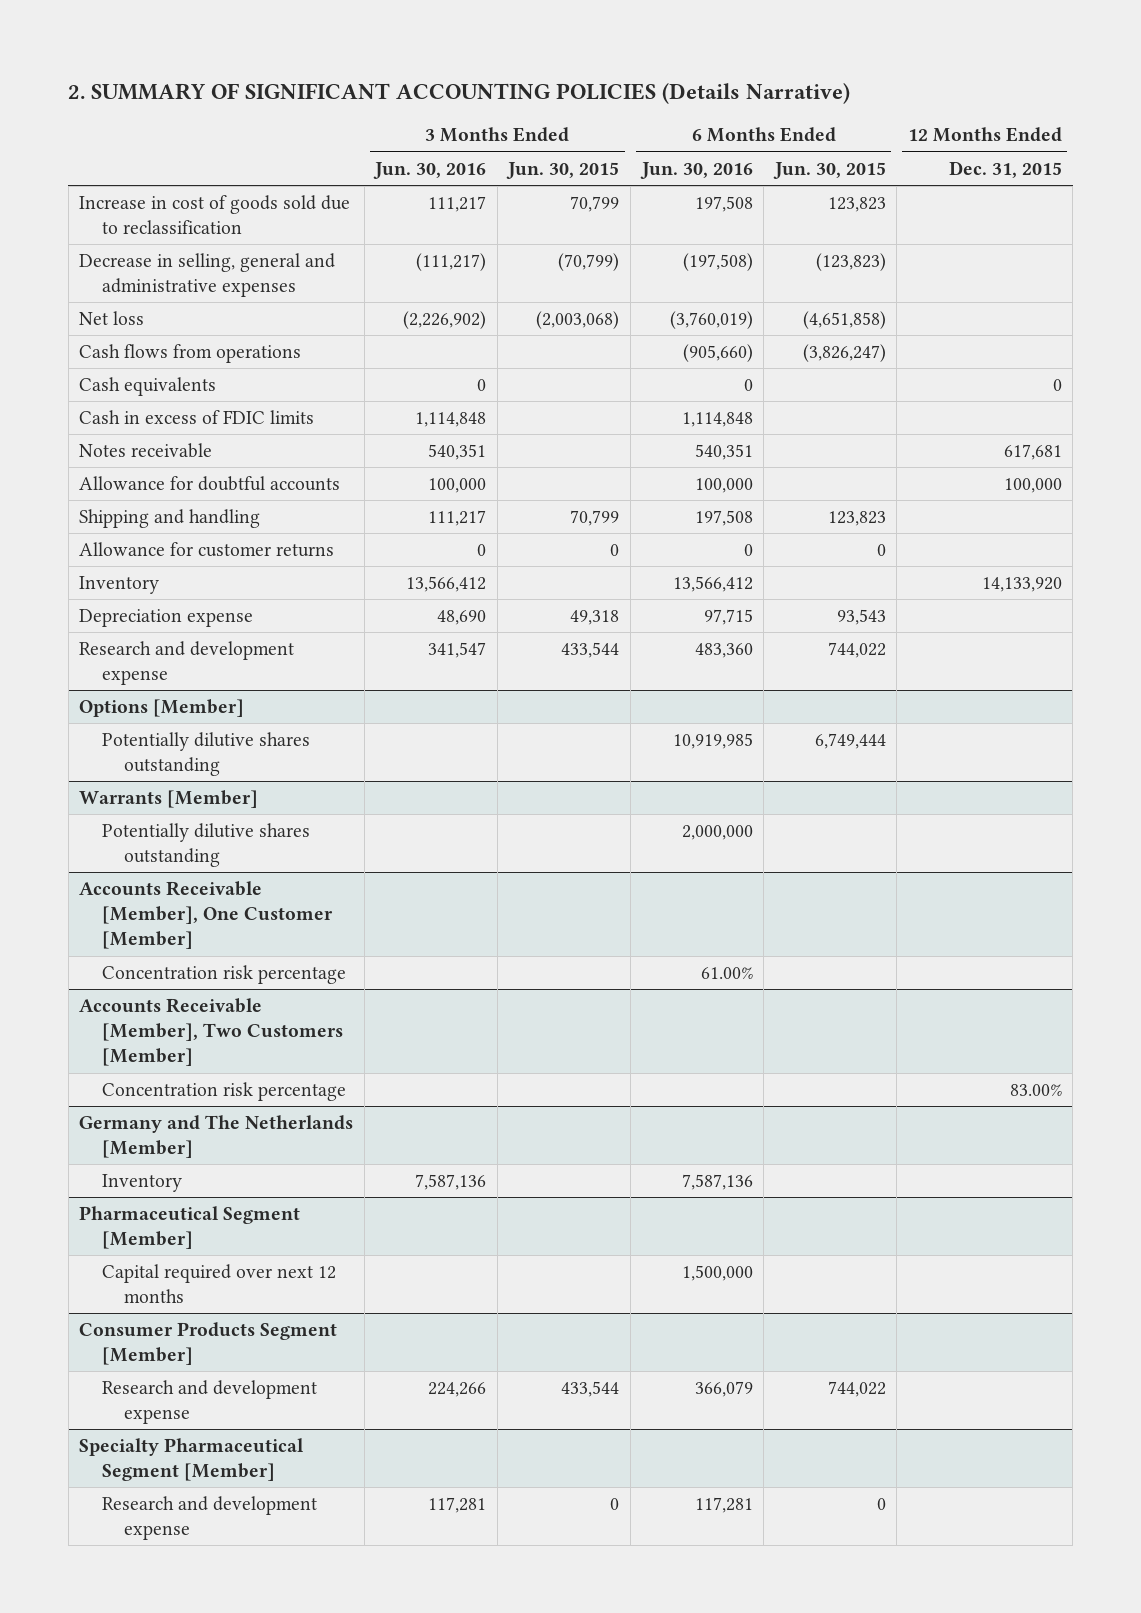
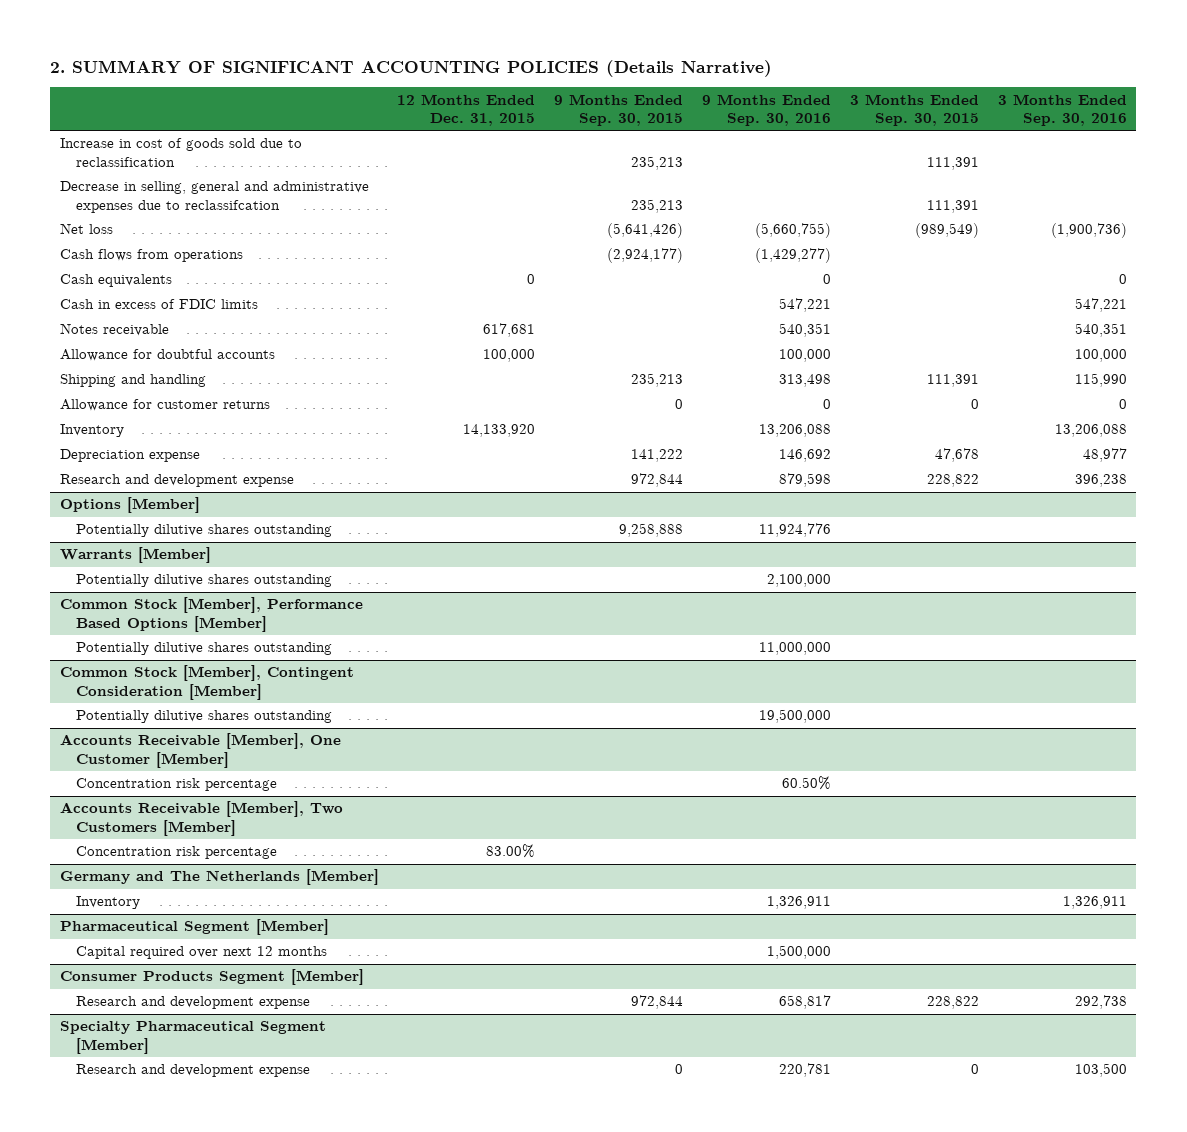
- | 3 Months Ended Jun. 30, 2016 | 3 Months Ended Jun. 30, 2015 | 6 Months Ended Jun. 30, 2016 | 6 Months Ended Jun. 30, 2015 | 12 Months Ended Dec. 31, 2015
+ | 12 Months Ended Dec. 31, 2015 | 9 Months Ended Sep. 30, 2015 | 9 Months Ended Sep. 30, 2016 | 3 Months Ended Sep. 30, 2015 | 3 Months Ended Sep. 30, 2016
- Decrease in selling, general and administrative expenses | (111,217) | (70,799) | (197,508) | (123,823) |
+ Decrease in selling, general and administrative expenses due to reclassifcation | | 235,213 | | 111,391 |
+ Common Stock [Member], Performance Based Options [Member]
+ Potentially dilutive shares outstanding | | | 11,000,000 | |
+ Common Stock [Member], Contingent Consideration [Member]
+ Potentially dilutive shares outstanding | | | 19,500,000 | |

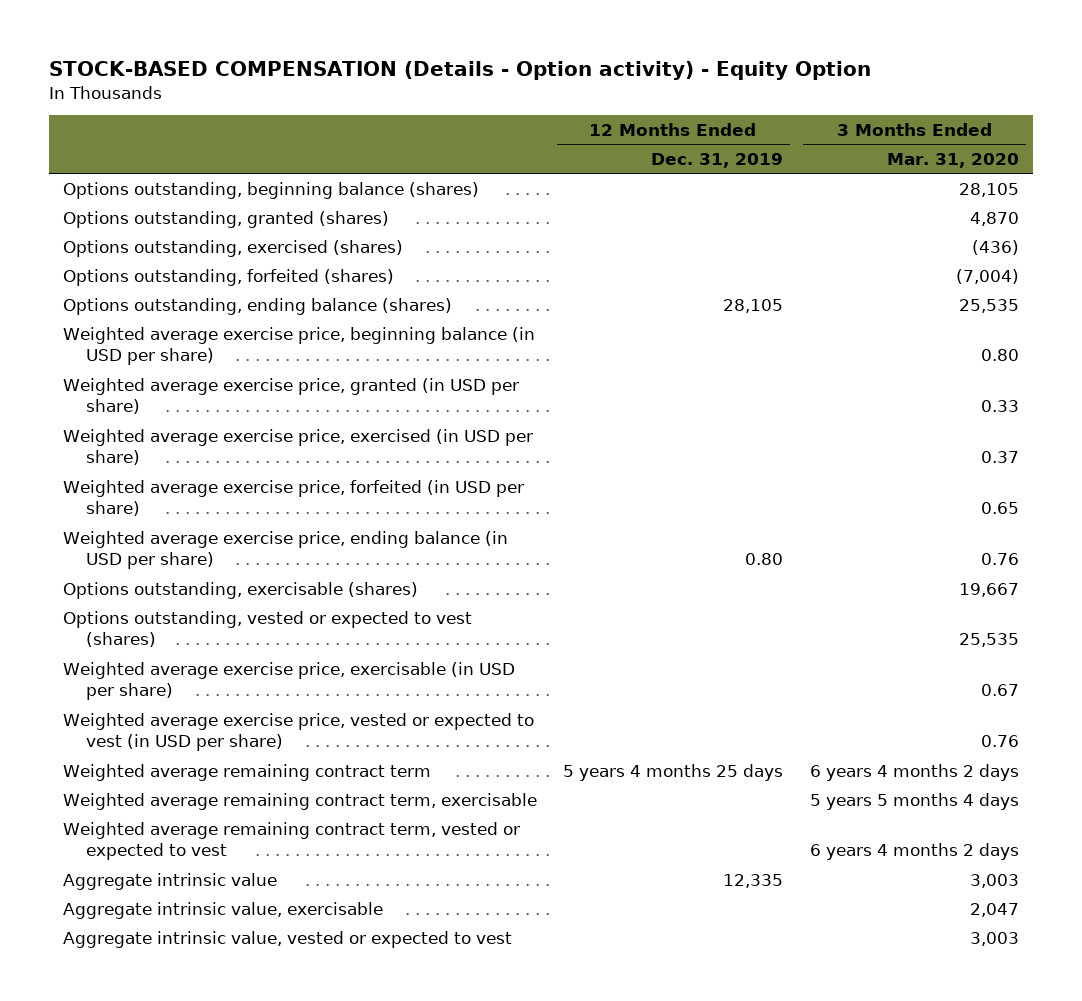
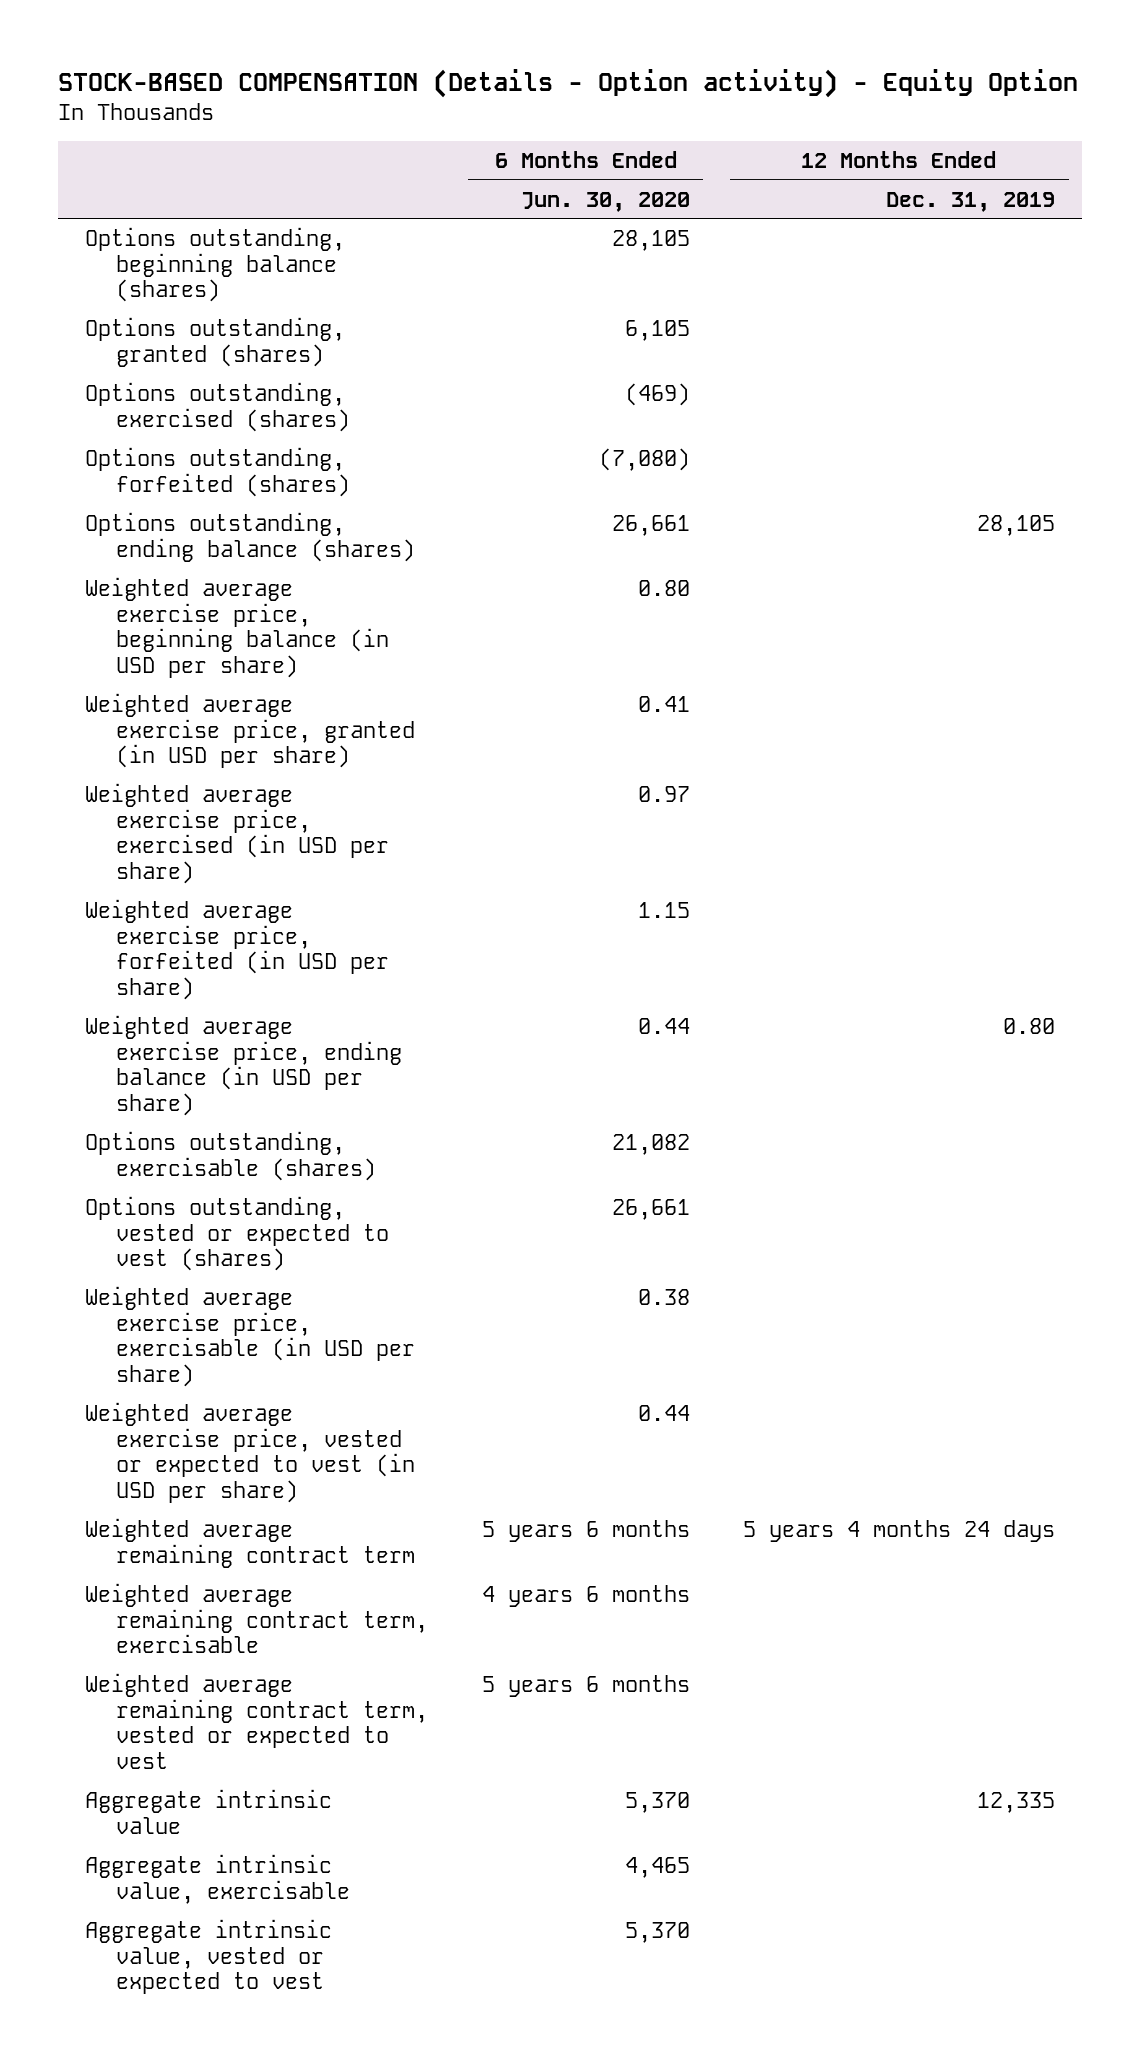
- | 12 Months Ended Dec. 31, 2019 | 3 Months Ended Mar. 31, 2020
+ | 6 Months Ended Jun. 30, 2020 | 12 Months Ended Dec. 31, 2019
- Weighted average remaining contract term | 5 years 4 months 25 days | 6 years 4 months 2 days
+ Weighted average remaining contract term | 5 years 6 months | 5 years 4 months 24 days

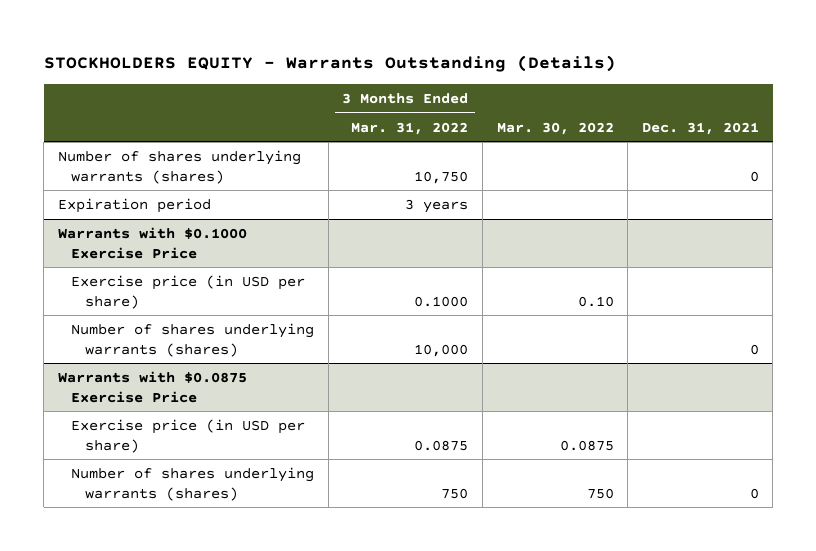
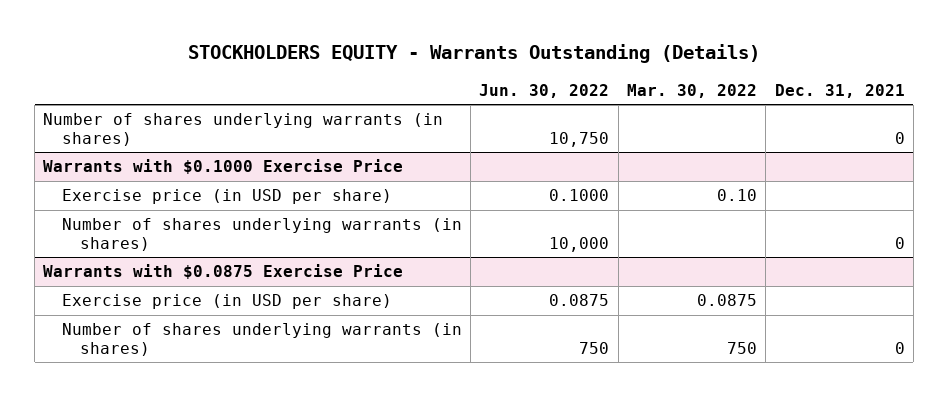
- | 3 Months Ended Mar. 31, 2022 | Mar. 30, 2022 | Dec. 31, 2021
+ | Jun. 30, 2022 | Mar. 30, 2022 | Dec. 31, 2021
- Number of shares underlying warrants (shares) | 10,750 | | 0
- Expiration period | 3 years | |
+ Number of shares underlying warrants (in shares) | 10,750 | | 0
@ Warrants with $0.1000 Exercise Price
- Number of shares underlying warrants (shares) | 10,000 | | 0
+ Number of shares underlying warrants (in shares) | 10,000 | | 0
@ Warrants with $0.0875 Exercise Price
- Number of shares underlying warrants (shares) | 750 | 750 | 0
+ Number of shares underlying warrants (in shares) | 750 | 750 | 0

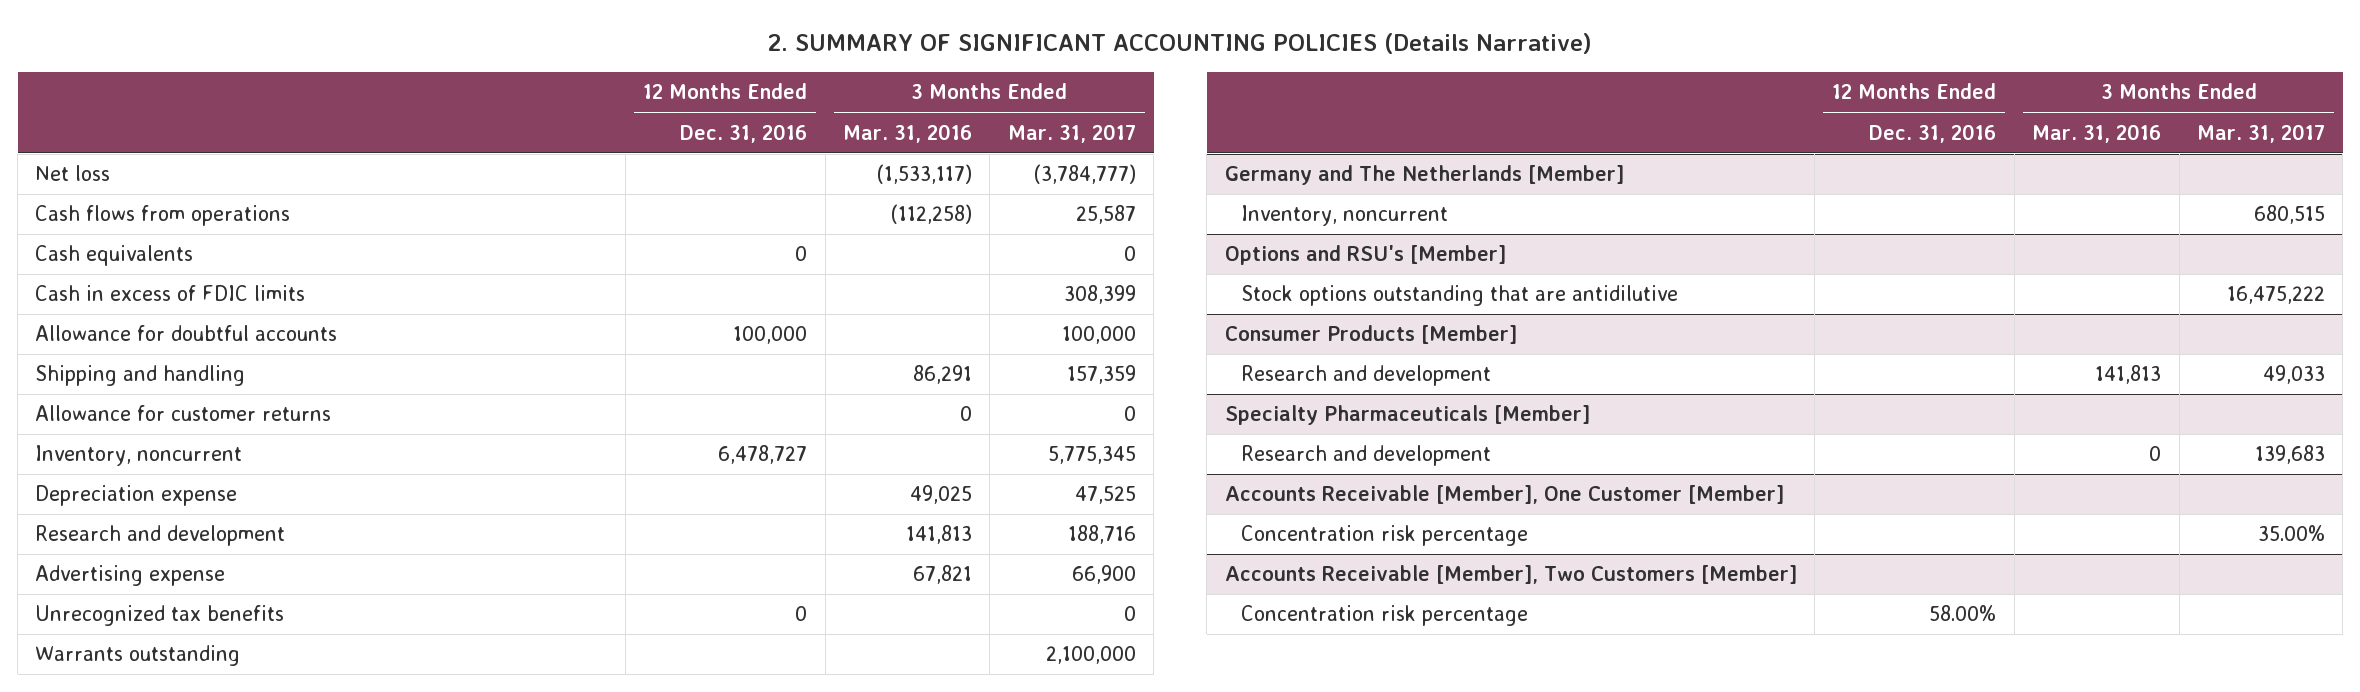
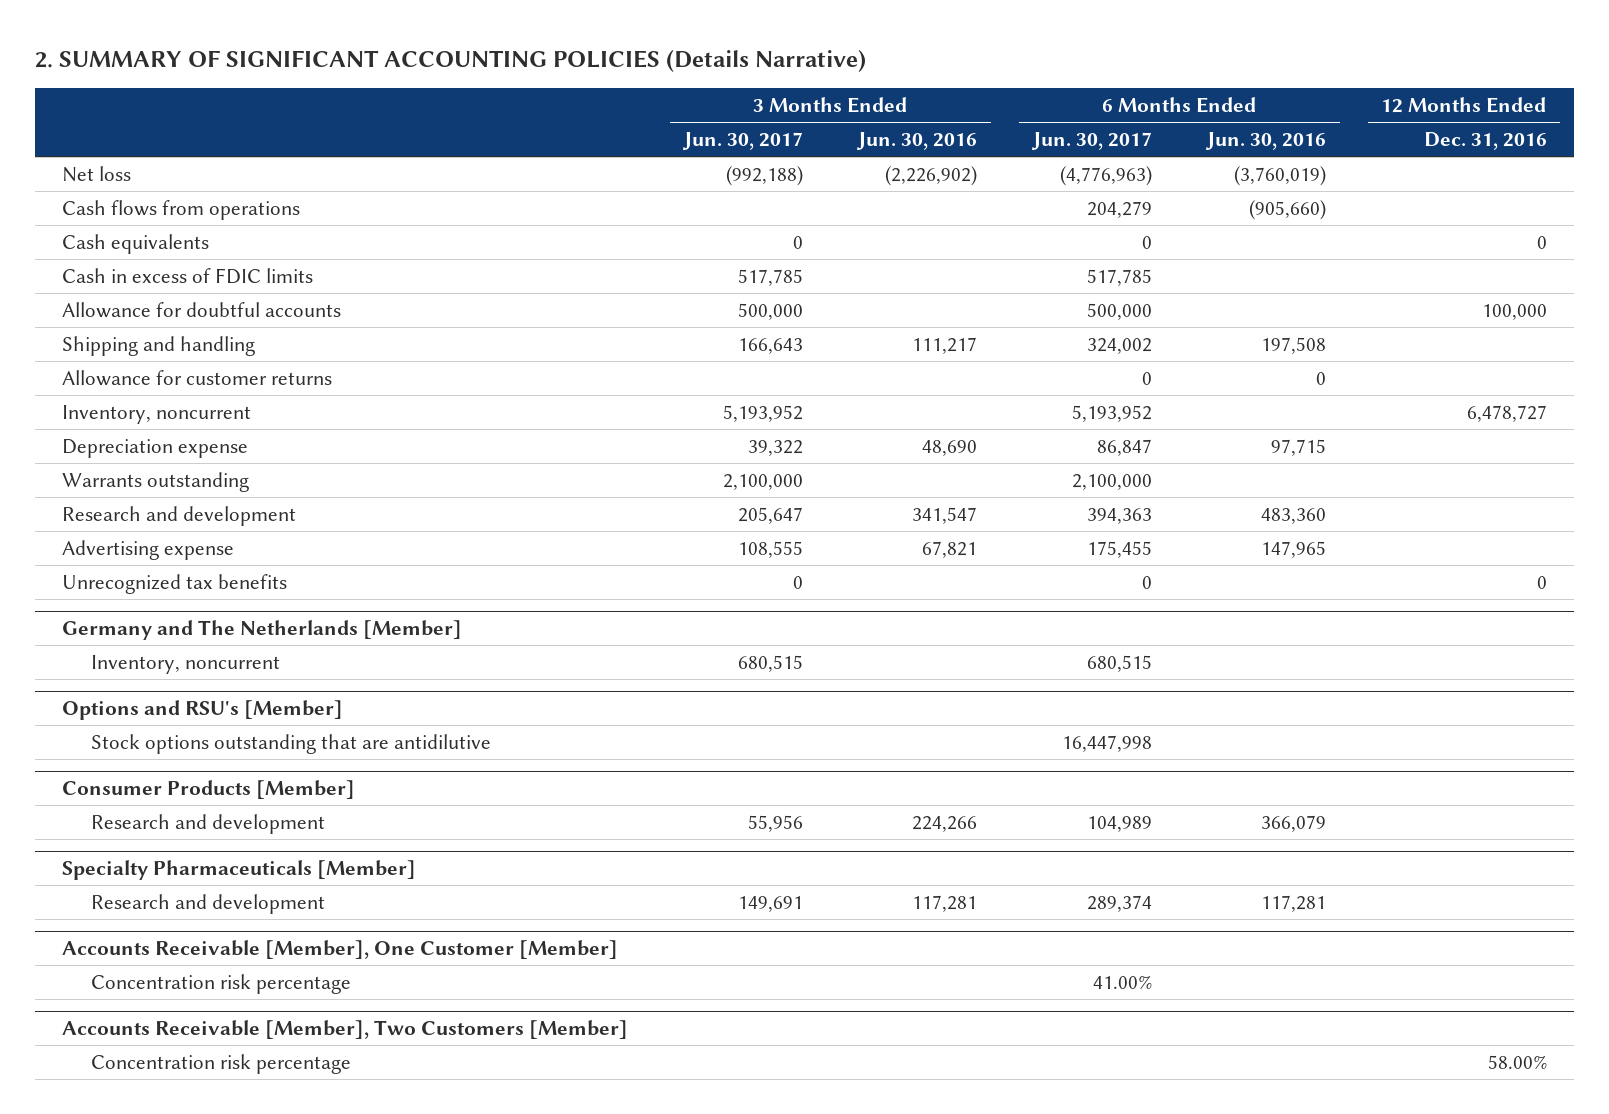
- | 12 Months Ended Dec. 31, 2016 | 3 Months Ended Mar. 31, 2016 | 3 Months Ended Mar. 31, 2017
+ | 3 Months Ended Jun. 30, 2017 | 3 Months Ended Jun. 30, 2016 | 6 Months Ended Jun. 30, 2017 | 6 Months Ended Jun. 30, 2016 | 12 Months Ended Dec. 31, 2016
moved up: Warrants outstanding | 2,100,000 | | 2,100,000 | |

